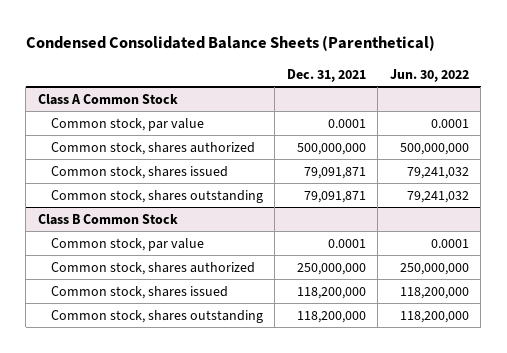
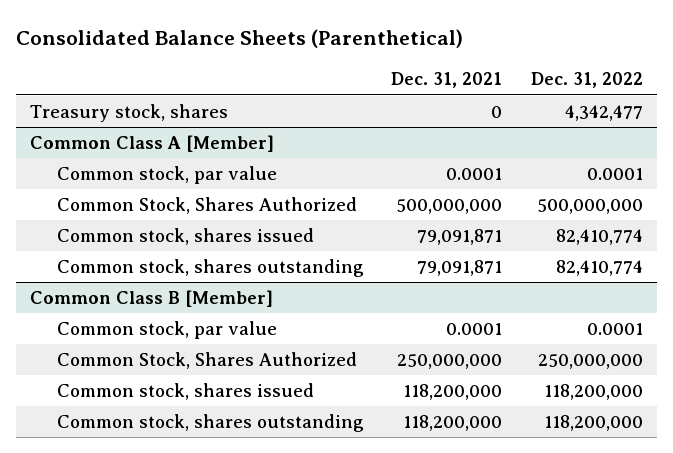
- Condensed Consolidated Balance Sheets (Parenthetical)
+ Consolidated Balance Sheets (Parenthetical)
- | Dec. 31, 2021 | Jun. 30, 2022
+ | Dec. 31, 2021 | Dec. 31, 2022
- Class A Common Stock
+ Treasury stock, shares | 0 | 4,342,477
+ Common Class A [Member]
- Common stock, shares authorized | 500,000,000 | 500,000,000
+ Common Stock, Shares Authorized | 500,000,000 | 500,000,000
- Class B Common Stock
+ Common Class B [Member]
- Common stock, shares authorized | 250,000,000 | 250,000,000
+ Common Stock, Shares Authorized | 250,000,000 | 250,000,000

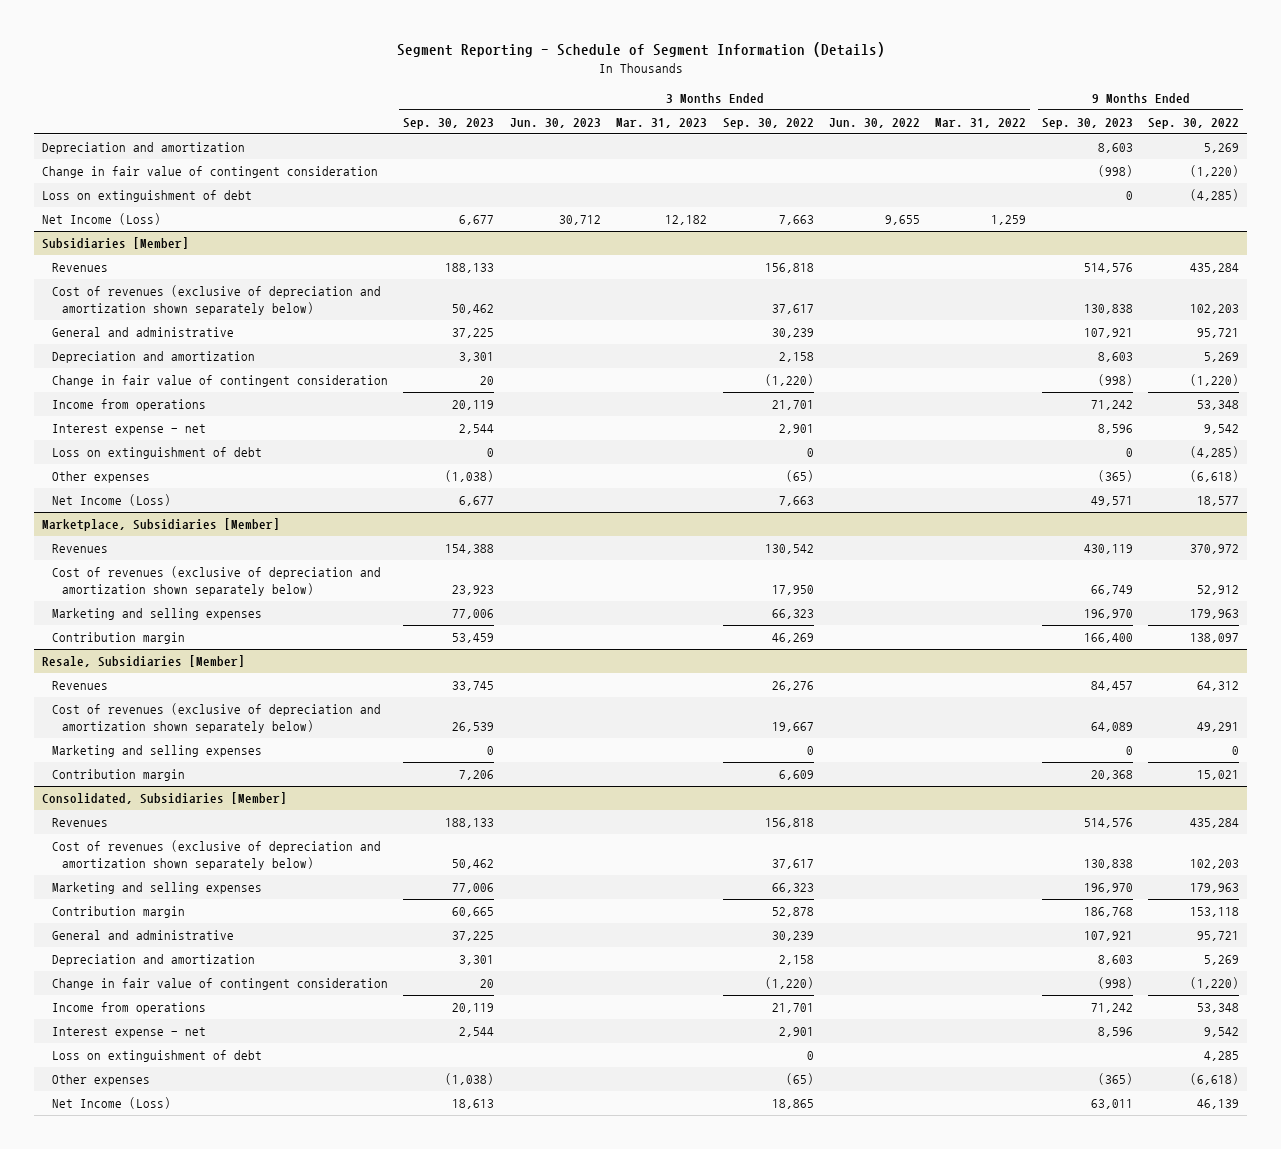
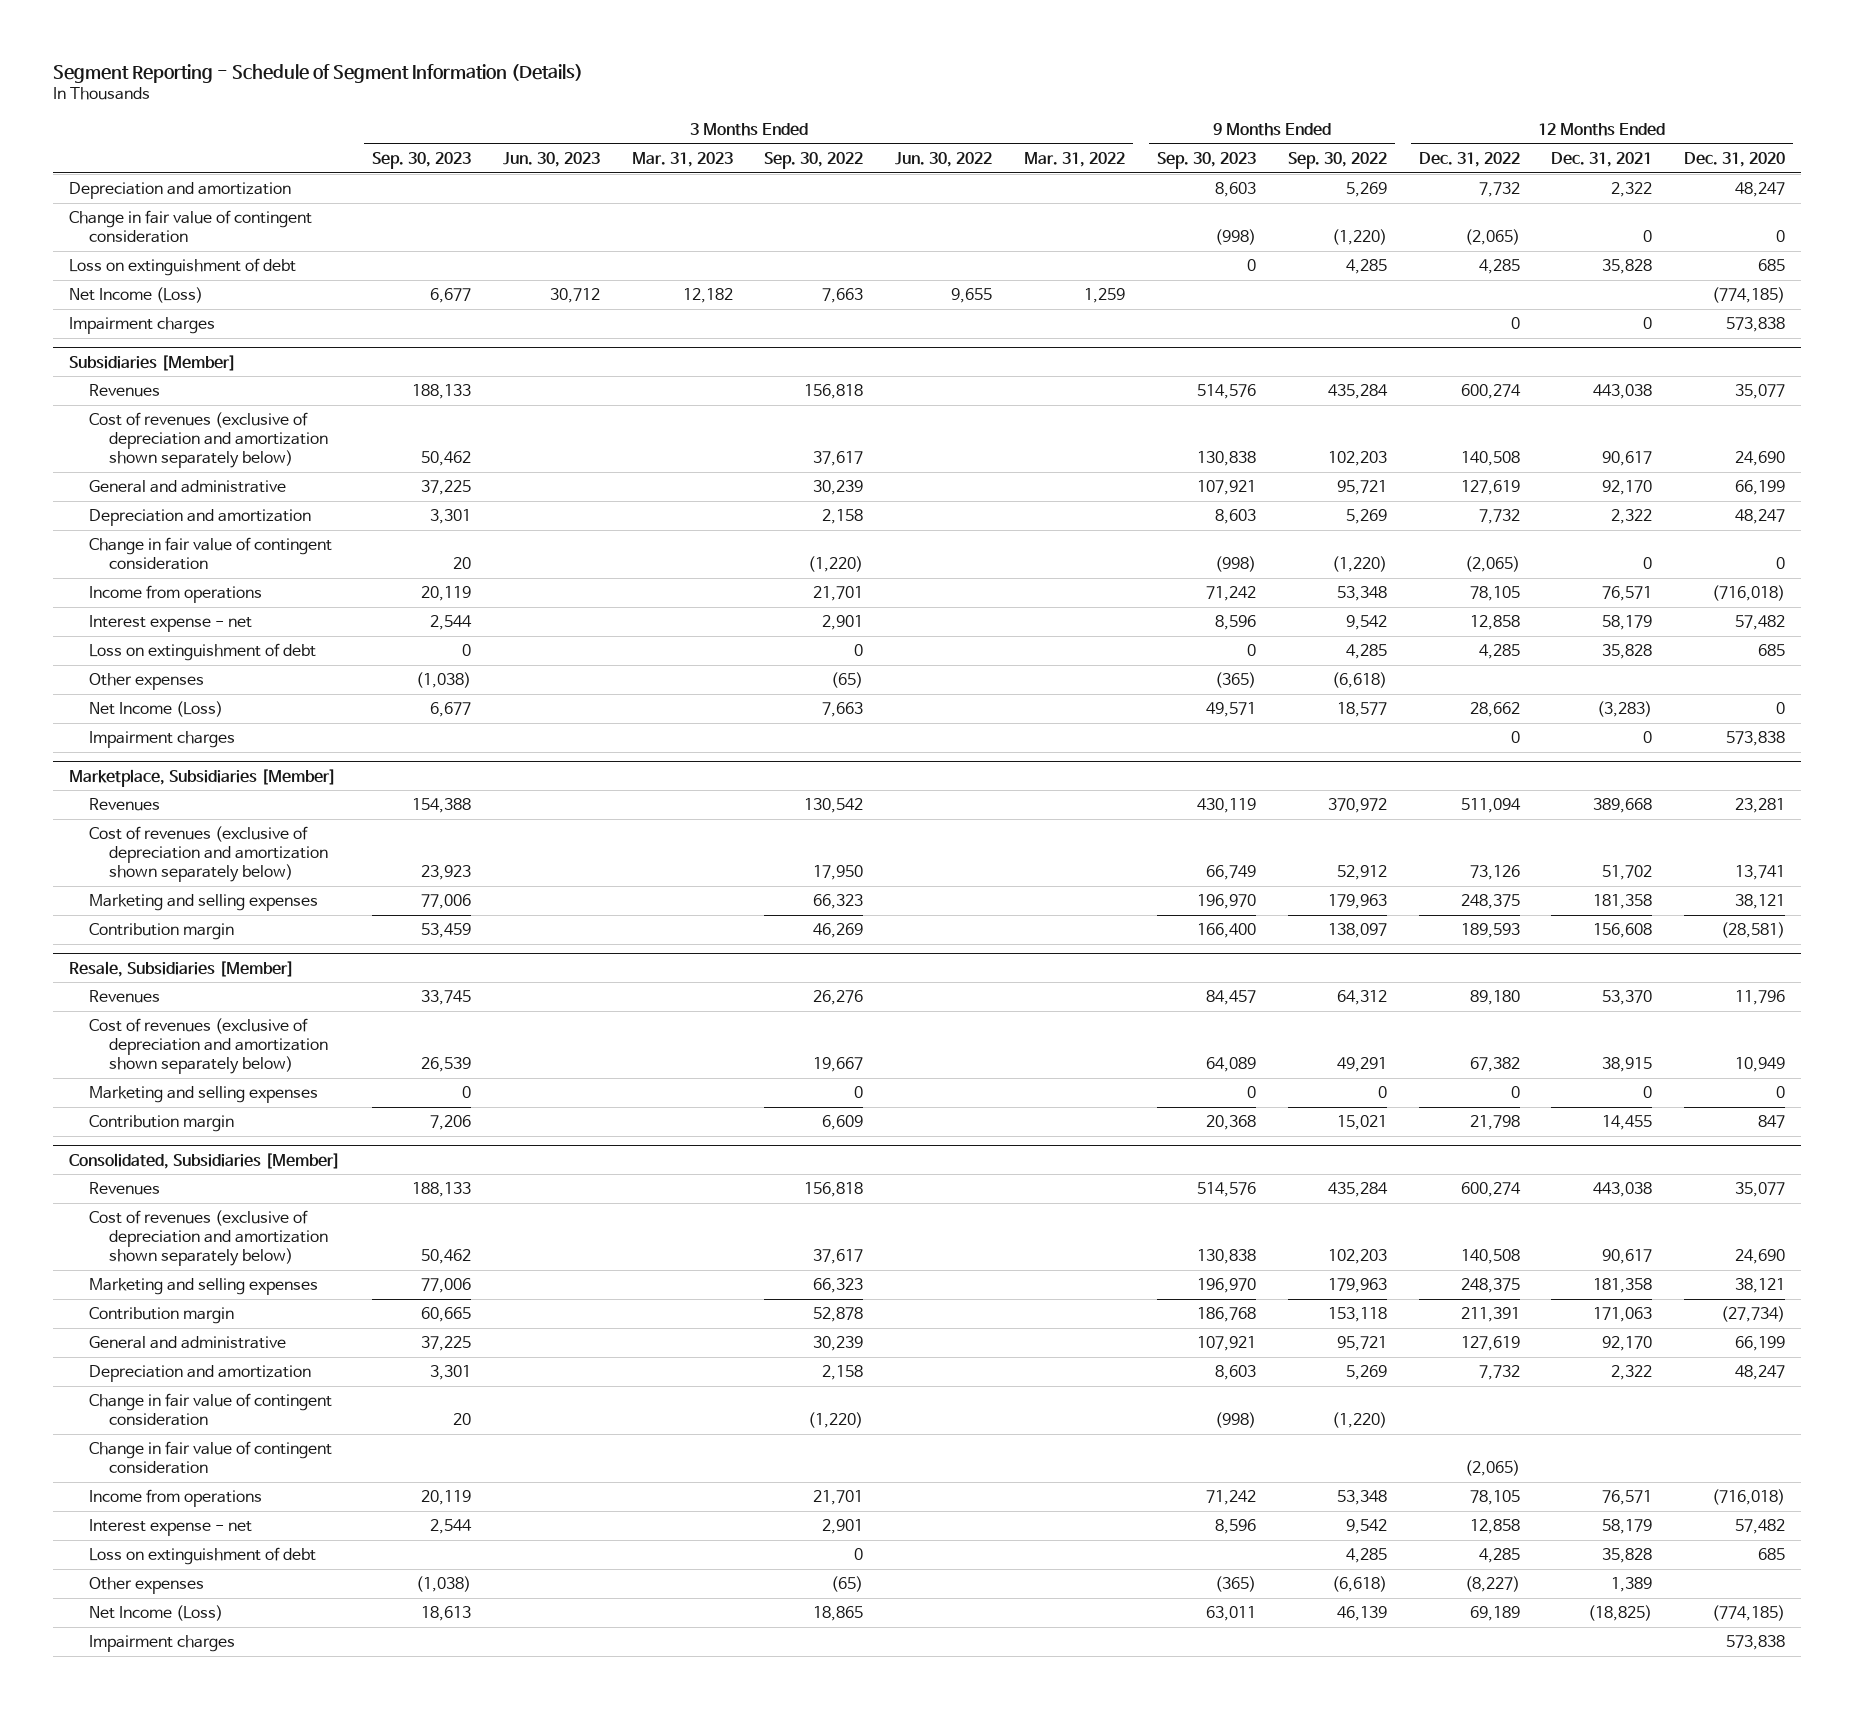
- | 3 Months Ended Sep. 30, 2023 | 3 Months Ended Jun. 30, 2023 | 3 Months Ended Mar. 31, 2023 | 3 Months Ended Sep. 30, 2022 | 3 Months Ended Jun. 30, 2022 | 3 Months Ended Mar. 31, 2022 | 9 Months Ended Sep. 30, 2023 | 9 Months Ended Sep. 30, 2022
+ | 3 Months Ended Sep. 30, 2023 | 3 Months Ended Jun. 30, 2023 | 3 Months Ended Mar. 31, 2023 | 3 Months Ended Sep. 30, 2022 | 3 Months Ended Jun. 30, 2022 | 3 Months Ended Mar. 31, 2022 | 9 Months Ended Sep. 30, 2023 | 9 Months Ended Sep. 30, 2022 | 12 Months Ended Dec. 31, 2022 | 12 Months Ended Dec. 31, 2021 | 12 Months Ended Dec. 31, 2020
- Loss on extinguishment of debt | | | | | | | 0 | (4,285)
+ Loss on extinguishment of debt | | | | | | | 0 | 4,285 | 4,285 | 35,828 | 685
+ Impairment charges | | | | | | | | | 0 | 0 | 573,838
@ Subsidiaries [Member]
- Loss on extinguishment of debt | 0 | | | 0 | | | 0 | (4,285)
+ Loss on extinguishment of debt | 0 | | | 0 | | | 0 | 4,285 | 4,285 | 35,828 | 685
+ Impairment charges | | | | | | | | | 0 | 0 | 573,838
@ Consolidated, Subsidiaries [Member]
+ Change in fair value of contingent consideration | | | | | | | | | (2,065) | |
+ Impairment charges | | | | | | | | | | | 573,838

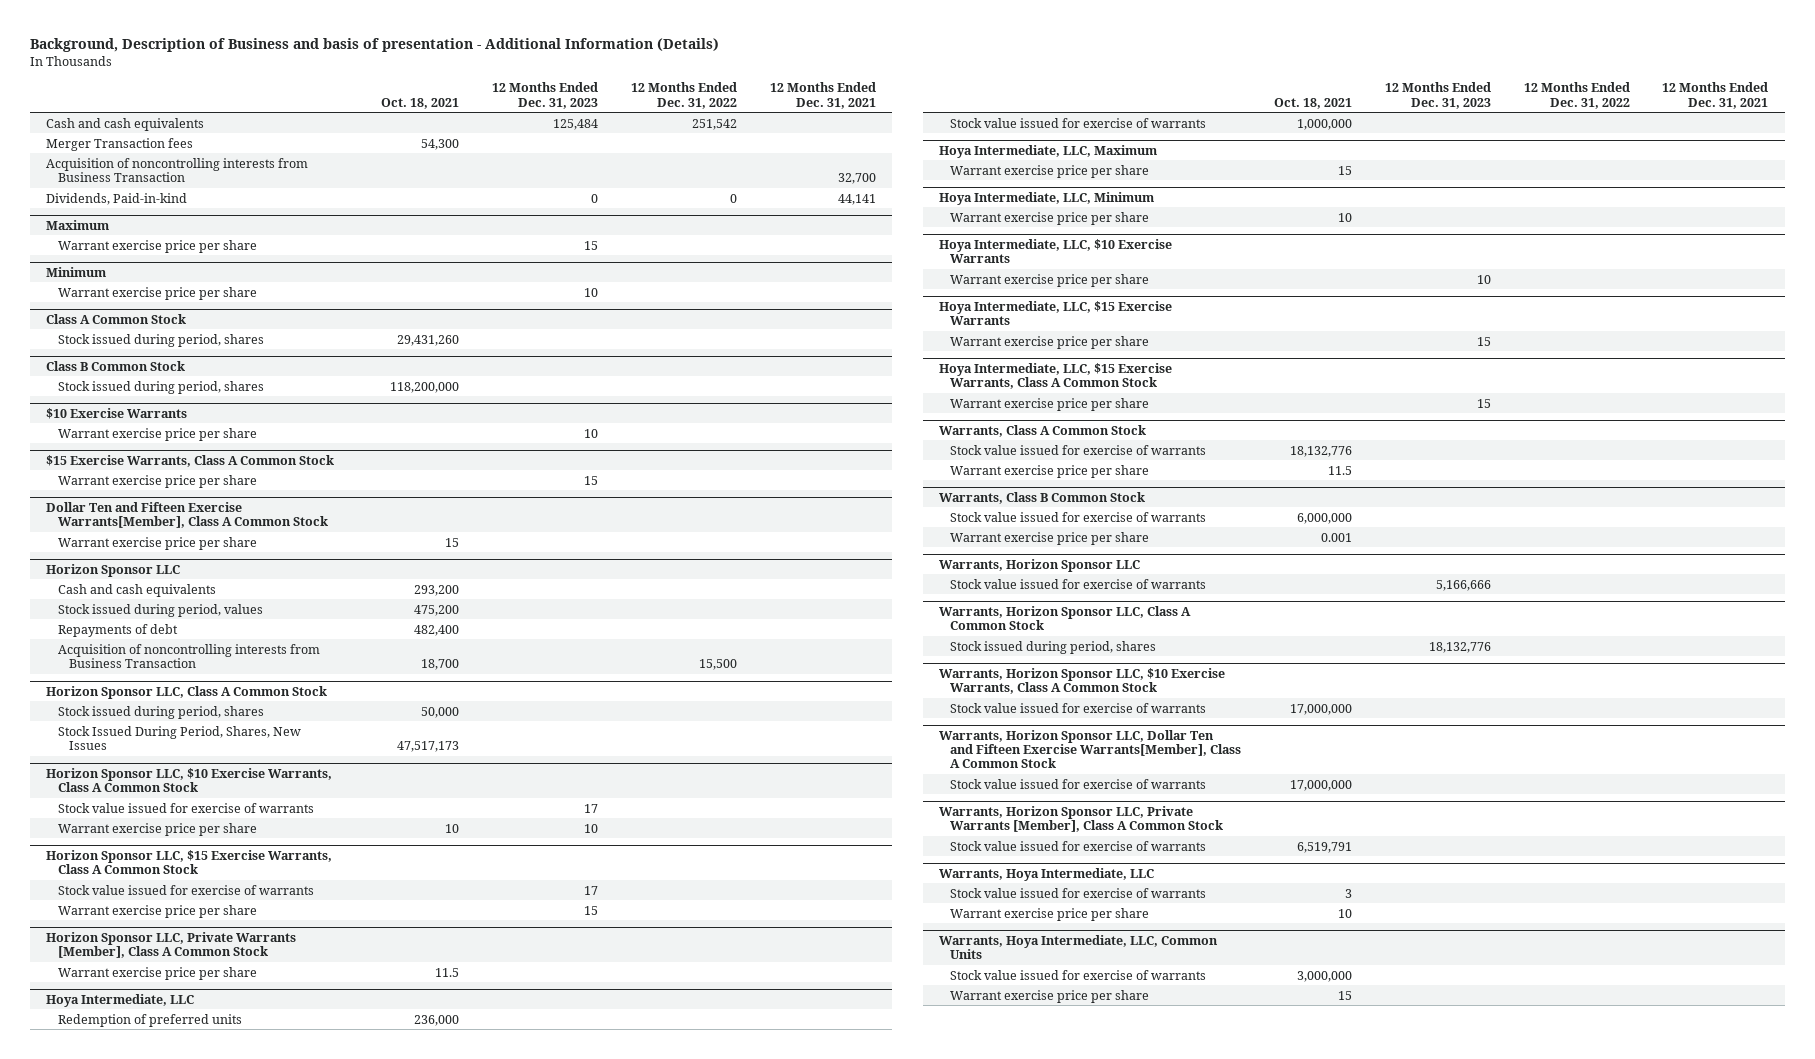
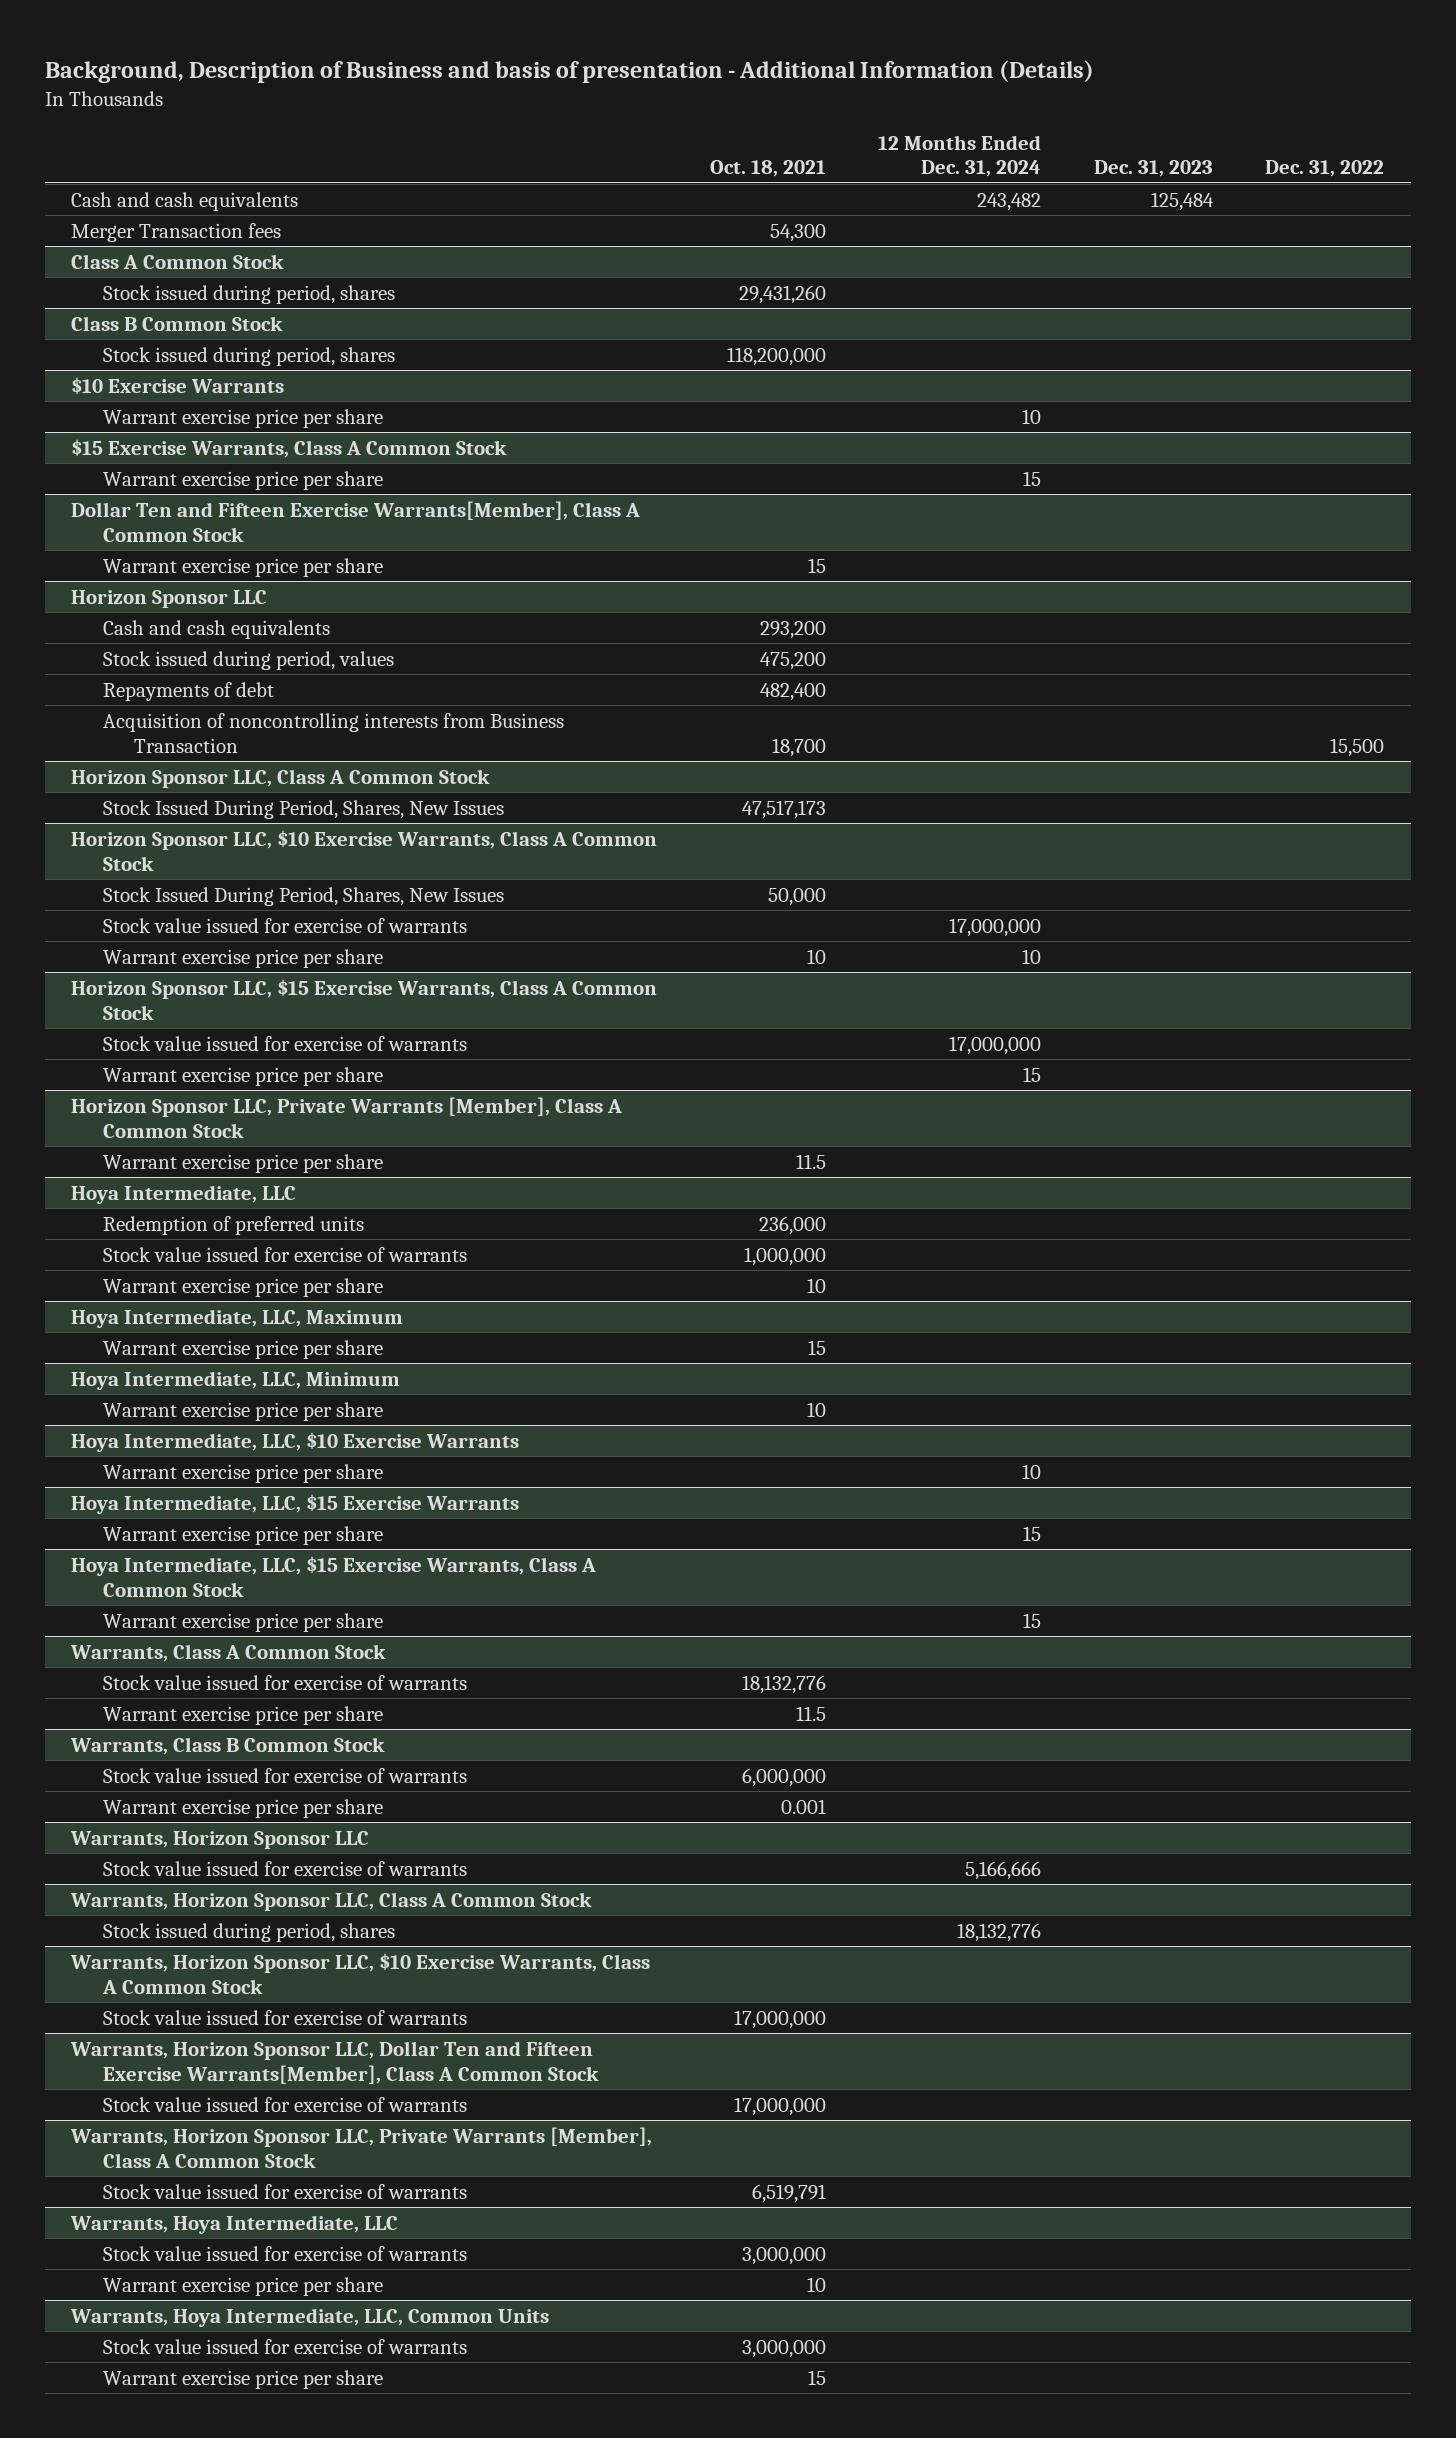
- | Oct. 18, 2021 | 12 Months Ended Dec. 31, 2023 | 12 Months Ended Dec. 31, 2022 | 12 Months Ended Dec. 31, 2021
+ | Oct. 18, 2021 | 12 Months Ended Dec. 31, 2024 | Dec. 31, 2023 | Dec. 31, 2022
- Acquisition of noncontrolling interests from Business Transaction | | | | 32,700
- Dividends, Paid-in-kind | | 0 | 0 | 44,141
- Maximum
- Warrant exercise price per share | | 15 | |
- Minimum
- Warrant exercise price per share | | 10 | |
@ Horizon Sponsor LLC, Class A Common Stock
- Stock issued during period, shares | 50,000 | | |
@ Horizon Sponsor LLC, $10 Exercise Warrants, Class A Common Stock
+ Stock Issued During Period, Shares, New Issues | 50,000 | | |
@ Hoya Intermediate, LLC
+ Warrant exercise price per share | 10 | | |
@ Warrants, Hoya Intermediate, LLC
- Stock value issued for exercise of warrants | 3 | | |
+ Stock value issued for exercise of warrants | 3,000,000 | | |

